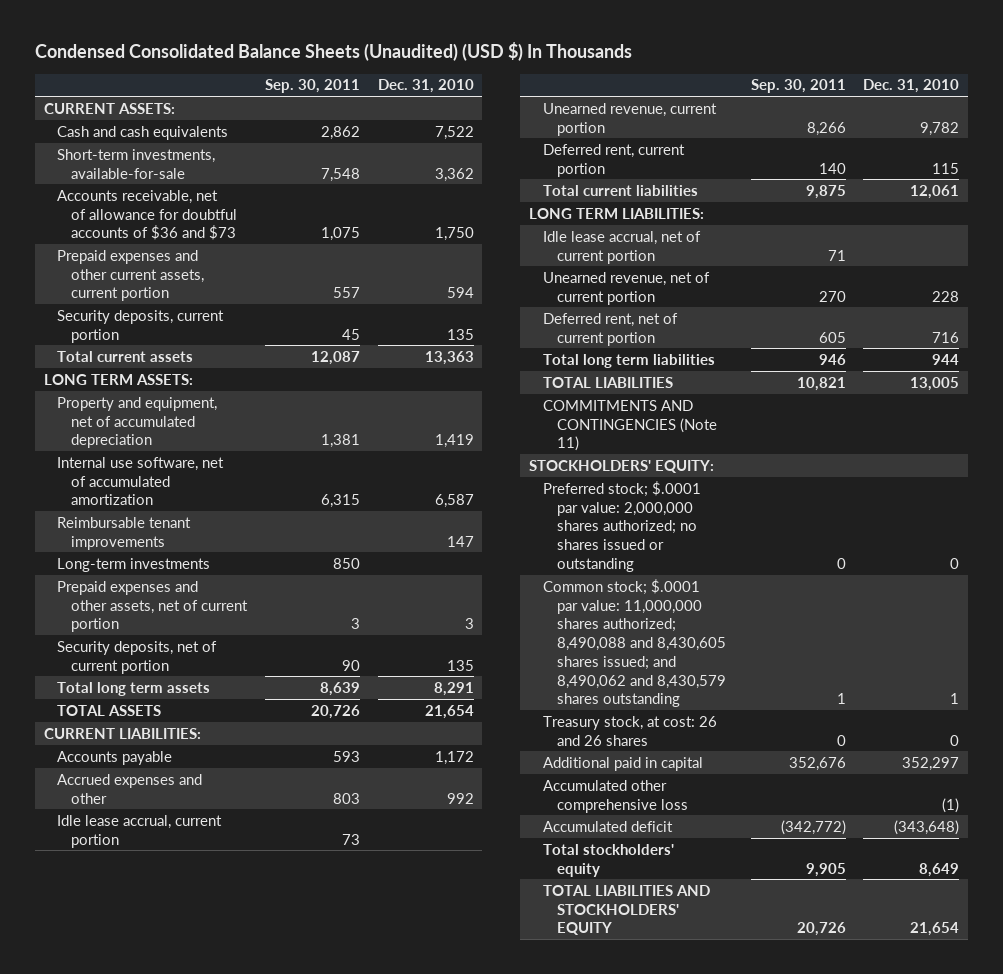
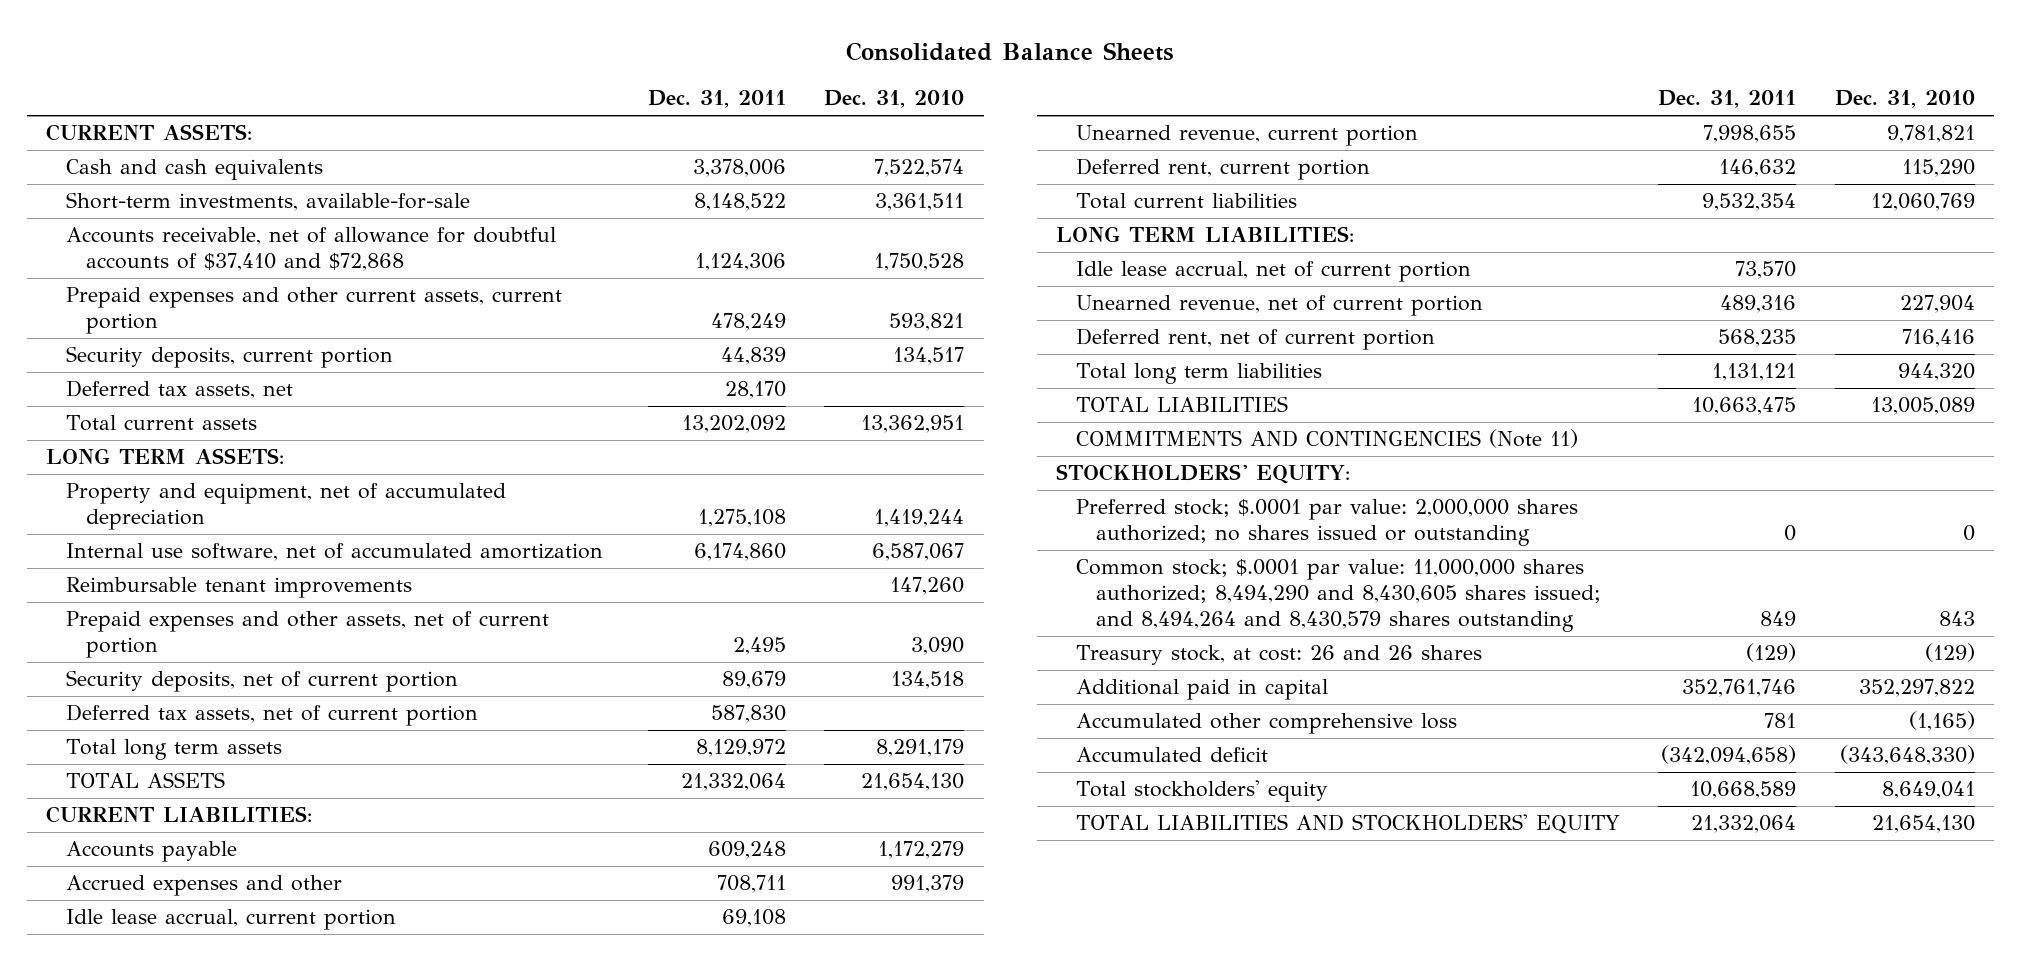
- Condensed Consolidated Balance Sheets (Unaudited) (USD $) In Thousands
+ Consolidated Balance Sheets
- | Sep. 30, 2011 | Dec. 31, 2010
+ | Dec. 31, 2011 | Dec. 31, 2010
- Cash and cash equivalents | 2,862 | 7,522
- Short-term investments, available-for-sale | 7,548 | 3,362
- Accounts receivable, net of allowance for doubtful accounts of $36 and $73 | 1,075 | 1,750
- Prepaid expenses and other current assets, current portion | 557 | 594
- Security deposits, current portion | 45 | 135
- Total current assets | 12,087 | 13,363
+ Cash and cash equivalents | 3,378,006 | 7,522,574
+ Short-term investments, available-for-sale | 8,148,522 | 3,361,511
+ Accounts receivable, net of allowance for doubtful accounts of $37,410 and $72,868 | 1,124,306 | 1,750,528
+ Prepaid expenses and other current assets, current portion | 478,249 | 593,821
+ Security deposits, current portion | 44,839 | 134,517
+ Deferred tax assets, net | 28,170 |
+ Total current assets | 13,202,092 | 13,362,951
- Property and equipment, net of accumulated depreciation | 1,381 | 1,419
- Internal use software, net of accumulated amortization | 6,315 | 6,587
- Reimbursable tenant improvements | | 147
- Long-term investments | 850 |
- Prepaid expenses and other assets, net of current portion | 3 | 3
- Security deposits, net of current portion | 90 | 135
- Total long term assets | 8,639 | 8,291
- TOTAL ASSETS | 20,726 | 21,654
+ Property and equipment, net of accumulated depreciation | 1,275,108 | 1,419,244
+ Internal use software, net of accumulated amortization | 6,174,860 | 6,587,067
+ Reimbursable tenant improvements | | 147,260
+ Prepaid expenses and other assets, net of current portion | 2,495 | 3,090
+ Security deposits, net of current portion | 89,679 | 134,518
+ Deferred tax assets, net of current portion | 587,830 |
+ Total long term assets | 8,129,972 | 8,291,179
+ TOTAL ASSETS | 21,332,064 | 21,654,130
- Accounts payable | 593 | 1,172
- Accrued expenses and other | 803 | 992
+ Accounts payable | 609,248 | 1,172,279
+ Accrued expenses and other | 708,711 | 991,379
- Unearned revenue, current portion | 8,266 | 9,782
- Deferred rent, current portion | 140 | 115
- Total current liabilities | 9,875 | 12,061
+ Unearned revenue, current portion | 7,998,655 | 9,781,821
+ Deferred rent, current portion | 146,632 | 115,290
+ Total current liabilities | 9,532,354 | 12,060,769
- Unearned revenue, net of current portion | 270 | 228
- Deferred rent, net of current portion | 605 | 716
- Total long term liabilities | 946 | 944
- TOTAL LIABILITIES | 10,821 | 13,005
+ Unearned revenue, net of current portion | 489,316 | 227,904
+ Deferred rent, net of current portion | 568,235 | 716,416
+ Total long term liabilities | 1,131,121 | 944,320
+ TOTAL LIABILITIES | 10,663,475 | 13,005,089
- Common stock; $.0001 par value: 11,000,000 shares authorized; 8,490,088 and 8,430,605 shares issued; and 8,490,062 and 8,430,579 shares outstanding | 1 | 1
- Treasury stock, at cost: 26 and 26 shares | 0 | 0
- Additional paid in capital | 352,676 | 352,297
- Accumulated other comprehensive loss | | (1)
- Accumulated deficit | (342,772) | (343,648)
- Total stockholders' equity | 9,905 | 8,649
- TOTAL LIABILITIES AND STOCKHOLDERS' EQUITY | 20,726 | 21,654
+ Common stock; $.0001 par value: 11,000,000 shares authorized; 8,494,290 and 8,430,605 shares issued; and 8,494,264 and 8,430,579 shares outstanding | 849 | 843
+ Treasury stock, at cost: 26 and 26 shares | (129) | (129)
+ Additional paid in capital | 352,761,746 | 352,297,822
+ Accumulated other comprehensive loss | 781 | (1,165)
+ Accumulated deficit | (342,094,658) | (343,648,330)
+ Total stockholders' equity | 10,668,589 | 8,649,041
+ TOTAL LIABILITIES AND STOCKHOLDERS' EQUITY | 21,332,064 | 21,654,130

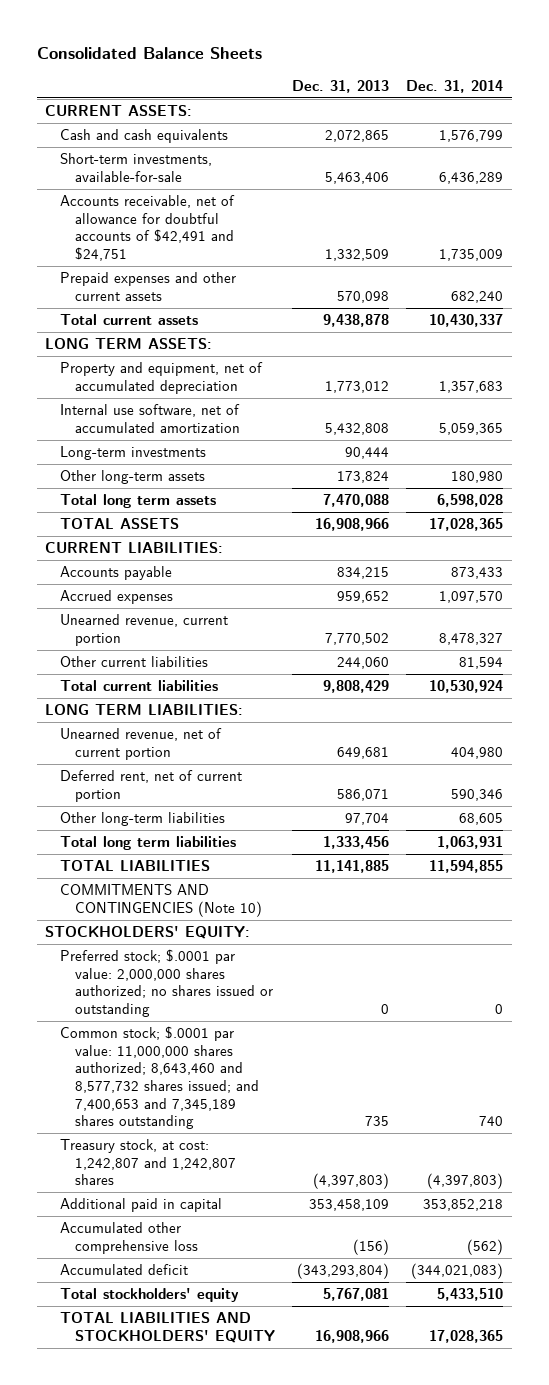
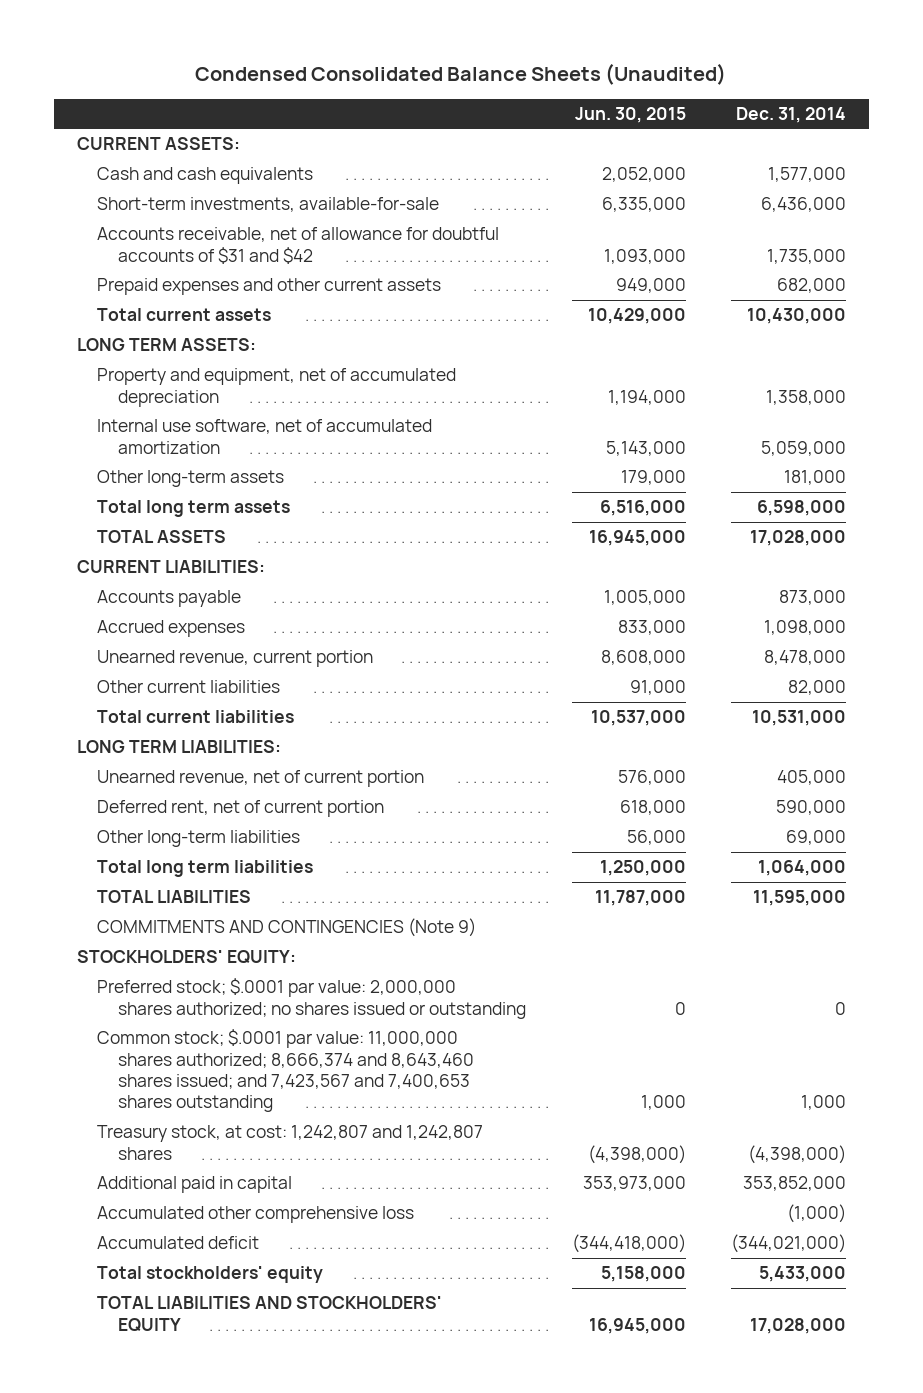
- Consolidated Balance Sheets
+ Condensed Consolidated Balance Sheets (Unaudited)
- | Dec. 31, 2013 | Dec. 31, 2014
+ | Jun. 30, 2015 | Dec. 31, 2014
- Cash and cash equivalents | 2,072,865 | 1,576,799
- Short-term investments, available-for-sale | 5,463,406 | 6,436,289
- Accounts receivable, net of allowance for doubtful accounts of $42,491 and $24,751 | 1,332,509 | 1,735,009
- Prepaid expenses and other current assets | 570,098 | 682,240
- Total current assets | 9,438,878 | 10,430,337
+ Cash and cash equivalents | 2,052,000 | 1,577,000
+ Short-term investments, available-for-sale | 6,335,000 | 6,436,000
+ Accounts receivable, net of allowance for doubtful accounts of $31 and $42 | 1,093,000 | 1,735,000
+ Prepaid expenses and other current assets | 949,000 | 682,000
+ Total current assets | 10,429,000 | 10,430,000
- Property and equipment, net of accumulated depreciation | 1,773,012 | 1,357,683
- Internal use software, net of accumulated amortization | 5,432,808 | 5,059,365
- Long-term investments | 90,444 |
- Other long-term assets | 173,824 | 180,980
- Total long term assets | 7,470,088 | 6,598,028
- TOTAL ASSETS | 16,908,966 | 17,028,365
+ Property and equipment, net of accumulated depreciation | 1,194,000 | 1,358,000
+ Internal use software, net of accumulated amortization | 5,143,000 | 5,059,000
+ Other long-term assets | 179,000 | 181,000
+ Total long term assets | 6,516,000 | 6,598,000
+ TOTAL ASSETS | 16,945,000 | 17,028,000
- Accounts payable | 834,215 | 873,433
- Accrued expenses | 959,652 | 1,097,570
- Unearned revenue, current portion | 7,770,502 | 8,478,327
- Other current liabilities | 244,060 | 81,594
- Total current liabilities | 9,808,429 | 10,530,924
+ Accounts payable | 1,005,000 | 873,000
+ Accrued expenses | 833,000 | 1,098,000
+ Unearned revenue, current portion | 8,608,000 | 8,478,000
+ Other current liabilities | 91,000 | 82,000
+ Total current liabilities | 10,537,000 | 10,531,000
- Unearned revenue, net of current portion | 649,681 | 404,980
- Deferred rent, net of current portion | 586,071 | 590,346
- Other long-term liabilities | 97,704 | 68,605
- Total long term liabilities | 1,333,456 | 1,063,931
- TOTAL LIABILITIES | 11,141,885 | 11,594,855
- COMMITMENTS AND CONTINGENCIES (Note 10)
+ Unearned revenue, net of current portion | 576,000 | 405,000
+ Deferred rent, net of current portion | 618,000 | 590,000
+ Other long-term liabilities | 56,000 | 69,000
+ Total long term liabilities | 1,250,000 | 1,064,000
+ TOTAL LIABILITIES | 11,787,000 | 11,595,000
+ COMMITMENTS AND CONTINGENCIES (Note 9)
- Common stock; $.0001 par value: 11,000,000 shares authorized; 8,643,460 and 8,577,732 shares issued; and 7,400,653 and 7,345,189 shares outstanding | 735 | 740
- Treasury stock, at cost: 1,242,807 and 1,242,807 shares | (4,397,803) | (4,397,803)
- Additional paid in capital | 353,458,109 | 353,852,218
- Accumulated other comprehensive loss | (156) | (562)
- Accumulated deficit | (343,293,804) | (344,021,083)
- Total stockholders' equity | 5,767,081 | 5,433,510
- TOTAL LIABILITIES AND STOCKHOLDERS' EQUITY | 16,908,966 | 17,028,365
+ Common stock; $.0001 par value: 11,000,000 shares authorized; 8,666,374 and 8,643,460 shares issued; and 7,423,567 and 7,400,653 shares outstanding | 1,000 | 1,000
+ Treasury stock, at cost: 1,242,807 and 1,242,807 shares | (4,398,000) | (4,398,000)
+ Additional paid in capital | 353,973,000 | 353,852,000
+ Accumulated other comprehensive loss | | (1,000)
+ Accumulated deficit | (344,418,000) | (344,021,000)
+ Total stockholders' equity | 5,158,000 | 5,433,000
+ TOTAL LIABILITIES AND STOCKHOLDERS' EQUITY | 16,945,000 | 17,028,000

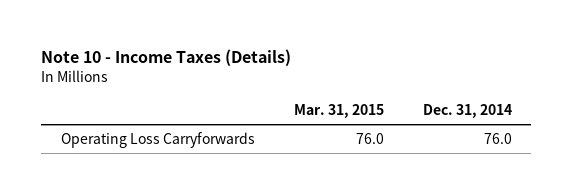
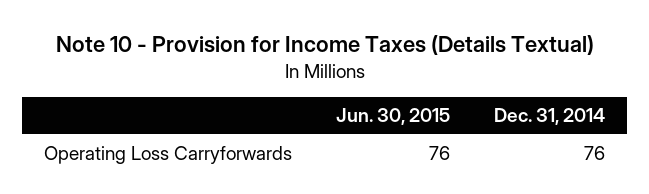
- Note 10 - Income Taxes (Details)
+ Note 10 - Provision for Income Taxes (Details Textual)
- | Mar. 31, 2015 | Dec. 31, 2014
+ | Jun. 30, 2015 | Dec. 31, 2014
- Operating Loss Carryforwards | 76.0 | 76.0
+ Operating Loss Carryforwards | 76 | 76

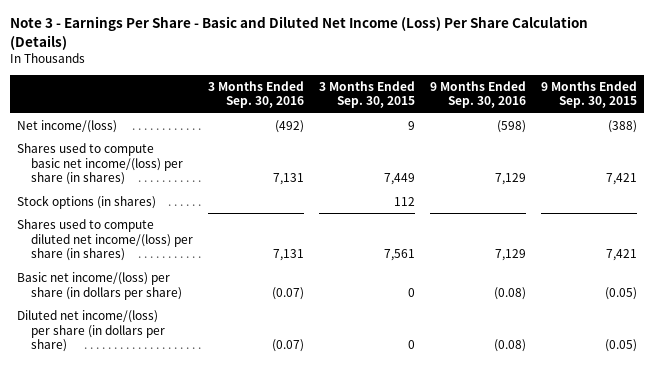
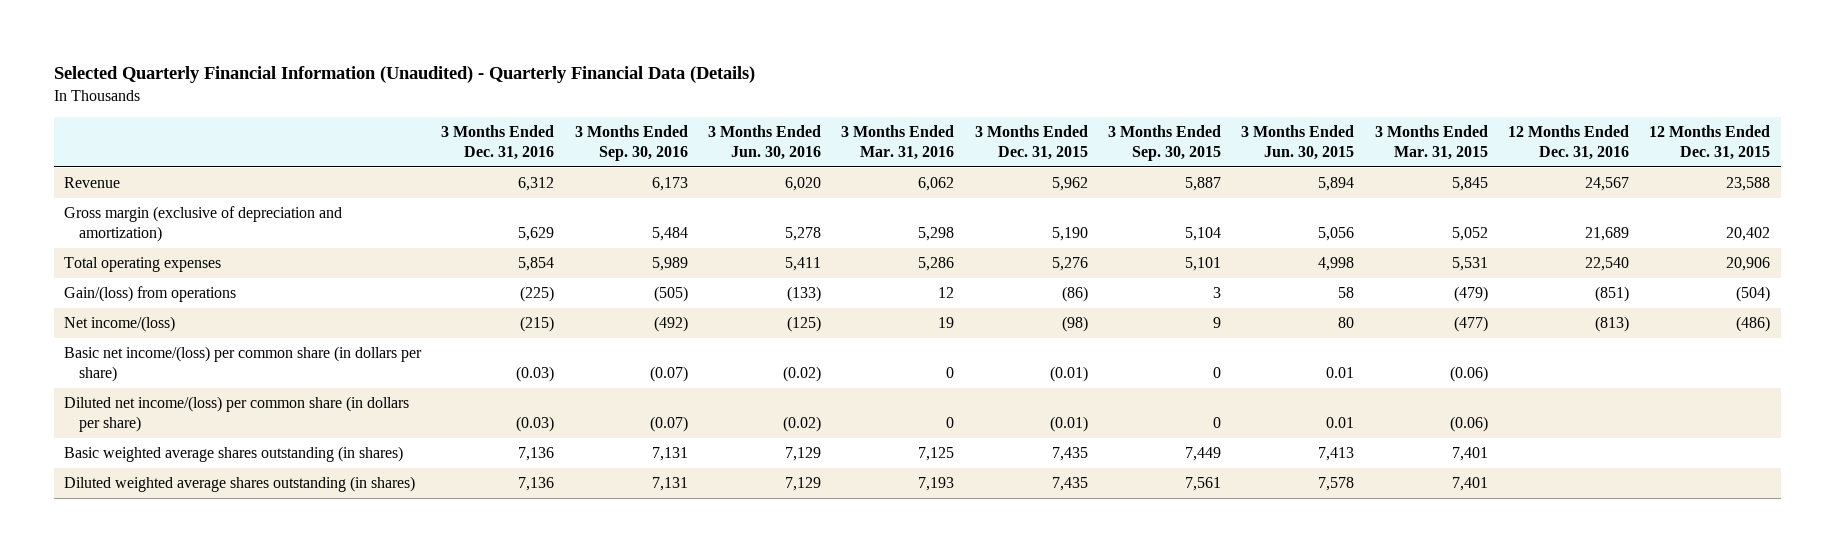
- Note 3 - Earnings Per Share - Basic and Diluted Net Income (Loss) Per Share Calculation (Details)
+ Selected Quarterly Financial Information (Unaudited) - Quarterly Financial Data (Details)
- | 3 Months Ended Sep. 30, 2016 | 3 Months Ended Sep. 30, 2015 | 9 Months Ended Sep. 30, 2016 | 9 Months Ended Sep. 30, 2015
+ | 3 Months Ended Dec. 31, 2016 | 3 Months Ended Sep. 30, 2016 | 3 Months Ended Jun. 30, 2016 | 3 Months Ended Mar. 31, 2016 | 3 Months Ended Dec. 31, 2015 | 3 Months Ended Sep. 30, 2015 | 3 Months Ended Jun. 30, 2015 | 3 Months Ended Mar. 31, 2015 | 12 Months Ended Dec. 31, 2016 | 12 Months Ended Dec. 31, 2015
+ Revenue | 6,312 | 6,173 | 6,020 | 6,062 | 5,962 | 5,887 | 5,894 | 5,845 | 24,567 | 23,588
+ Gross margin (exclusive of depreciation and amortization) | 5,629 | 5,484 | 5,278 | 5,298 | 5,190 | 5,104 | 5,056 | 5,052 | 21,689 | 20,402
+ Total operating expenses | 5,854 | 5,989 | 5,411 | 5,286 | 5,276 | 5,101 | 4,998 | 5,531 | 22,540 | 20,906
+ Gain/(loss) from operations | (225) | (505) | (133) | 12 | (86) | 3 | 58 | (479) | (851) | (504)
- Shares used to compute basic net income/(loss) per share (in shares) | 7,131 | 7,449 | 7,129 | 7,421
- Stock options (in shares) | | 112 | |
- Shares used to compute diluted net income/(loss) per share (in shares) | 7,131 | 7,561 | 7,129 | 7,421
- Basic net income/(loss) per share (in dollars per share) | (0.07) | 0 | (0.08) | (0.05)
- Diluted net income/(loss) per share (in dollars per share) | (0.07) | 0 | (0.08) | (0.05)
+ Basic net income/(loss) per common share (in dollars per share) | (0.03) | (0.07) | (0.02) | 0 | (0.01) | 0 | 0.01 | (0.06) | |
+ Diluted net income/(loss) per common share (in dollars per share) | (0.03) | (0.07) | (0.02) | 0 | (0.01) | 0 | 0.01 | (0.06) | |
+ Basic weighted average shares outstanding (in shares) | 7,136 | 7,131 | 7,129 | 7,125 | 7,435 | 7,449 | 7,413 | 7,401 | |
+ Diluted weighted average shares outstanding (in shares) | 7,136 | 7,131 | 7,129 | 7,193 | 7,435 | 7,561 | 7,578 | 7,401 | |

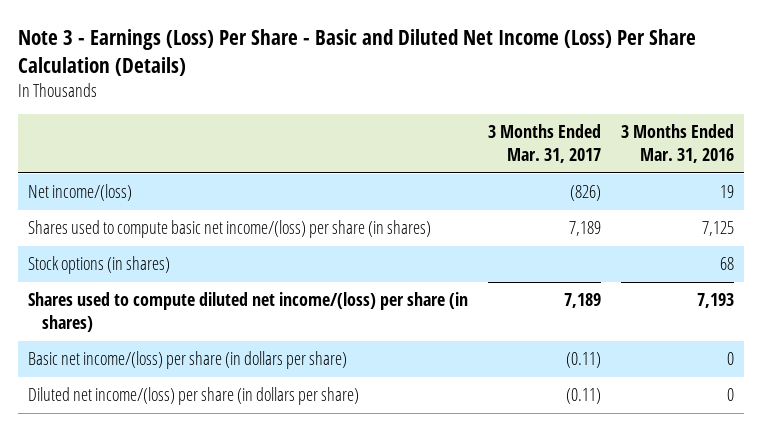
- Selected Quarterly Financial Information (Unaudited) - Quarterly Financial Data (Details)
+ Note 3 - Earnings (Loss) Per Share - Basic and Diluted Net Income (Loss) Per Share Calculation (Details)
- | 3 Months Ended Dec. 31, 2016 | 3 Months Ended Sep. 30, 2016 | 3 Months Ended Jun. 30, 2016 | 3 Months Ended Mar. 31, 2016 | 3 Months Ended Dec. 31, 2015 | 3 Months Ended Sep. 30, 2015 | 3 Months Ended Jun. 30, 2015 | 3 Months Ended Mar. 31, 2015 | 12 Months Ended Dec. 31, 2016 | 12 Months Ended Dec. 31, 2015
+ | 3 Months Ended Mar. 31, 2017 | 3 Months Ended Mar. 31, 2016
- Revenue | 6,312 | 6,173 | 6,020 | 6,062 | 5,962 | 5,887 | 5,894 | 5,845 | 24,567 | 23,588
- Gross margin (exclusive of depreciation and amortization) | 5,629 | 5,484 | 5,278 | 5,298 | 5,190 | 5,104 | 5,056 | 5,052 | 21,689 | 20,402
- Total operating expenses | 5,854 | 5,989 | 5,411 | 5,286 | 5,276 | 5,101 | 4,998 | 5,531 | 22,540 | 20,906
- Gain/(loss) from operations | (225) | (505) | (133) | 12 | (86) | 3 | 58 | (479) | (851) | (504)
- Basic net income/(loss) per common share (in dollars per share) | (0.03) | (0.07) | (0.02) | 0 | (0.01) | 0 | 0.01 | (0.06) | |
- Diluted net income/(loss) per common share (in dollars per share) | (0.03) | (0.07) | (0.02) | 0 | (0.01) | 0 | 0.01 | (0.06) | |
- Basic weighted average shares outstanding (in shares) | 7,136 | 7,131 | 7,129 | 7,125 | 7,435 | 7,449 | 7,413 | 7,401 | |
- Diluted weighted average shares outstanding (in shares) | 7,136 | 7,131 | 7,129 | 7,193 | 7,435 | 7,561 | 7,578 | 7,401 | |
+ Shares used to compute basic net income/(loss) per share (in shares) | 7,189 | 7,125
+ Stock options (in shares) | | 68
+ Shares used to compute diluted net income/(loss) per share (in shares) | 7,189 | 7,193
+ Basic net income/(loss) per share (in dollars per share) | (0.11) | 0
+ Diluted net income/(loss) per share (in dollars per share) | (0.11) | 0

